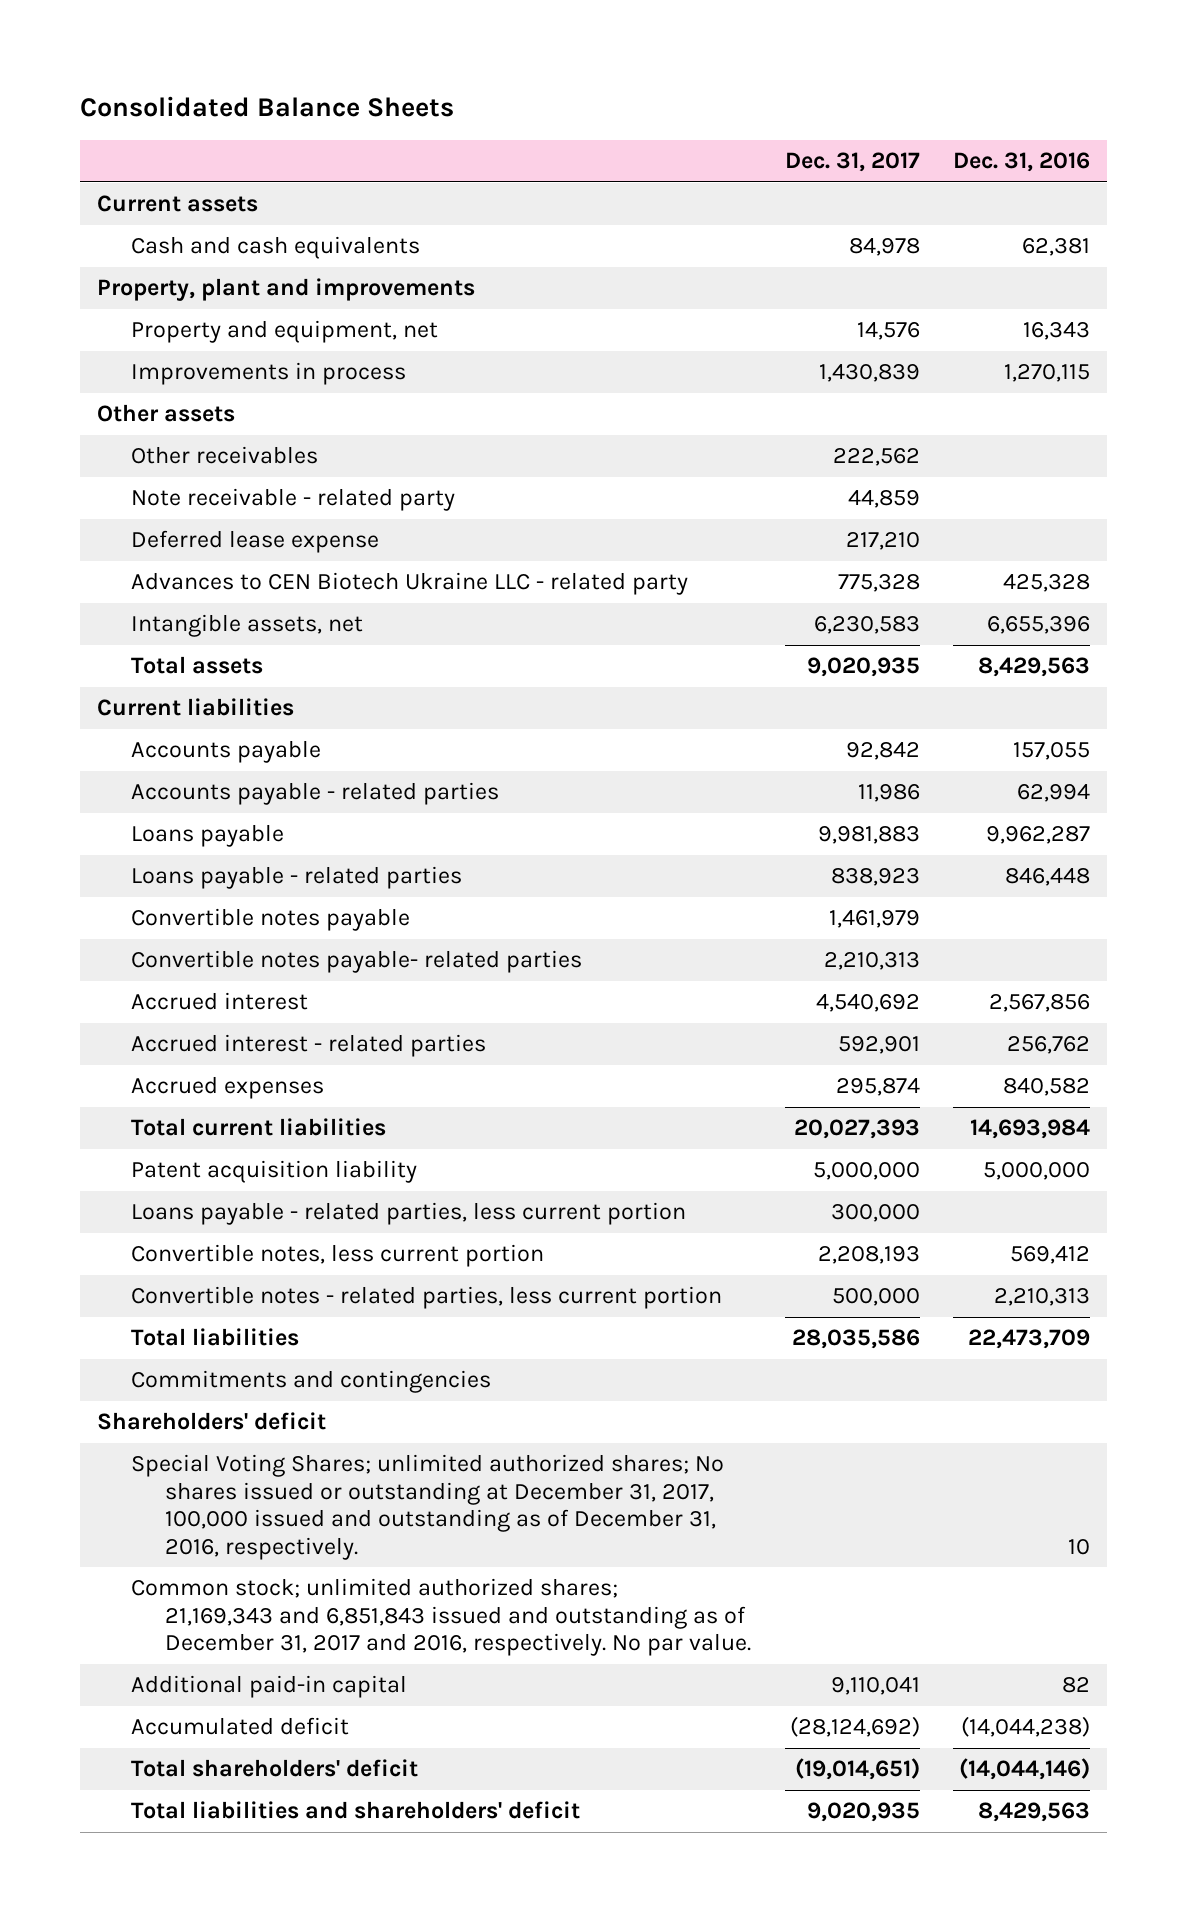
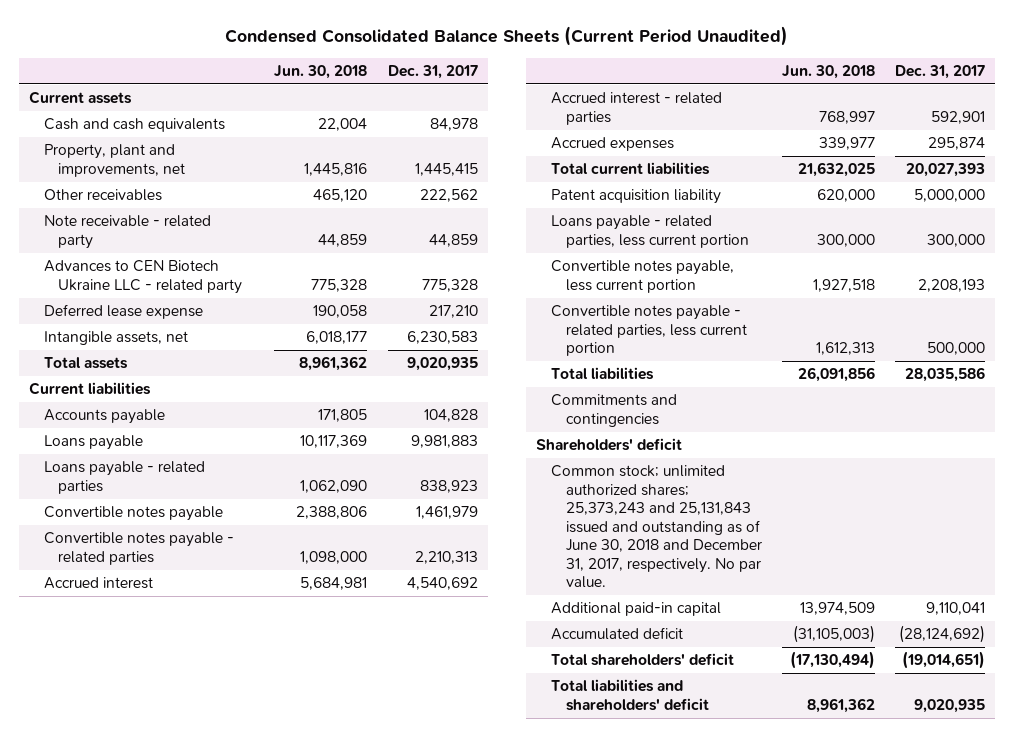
- Consolidated Balance Sheets
+ Condensed Consolidated Balance Sheets (Current Period Unaudited)
- | Dec. 31, 2017 | Dec. 31, 2016
+ | Jun. 30, 2018 | Dec. 31, 2017
- Property, plant and improvements
- Property and equipment, net | 14,576 | 16,343
- Improvements in process | 1,430,839 | 1,270,115
- Other assets
+ Property, plant and improvements, net | 1,445,816 | 1,445,415
moved down: Deferred lease expense | 190,058 | 217,210
- Accounts payable | 92,842 | 157,055
- Accounts payable - related parties | 11,986 | 62,994
+ Accounts payable | 171,805 | 104,828
- Convertible notes payable- related parties | 2,210,313 |
+ Convertible notes payable - related parties | 1,098,000 | 2,210,313
- Convertible notes, less current portion | 2,208,193 | 569,412
- Convertible notes - related parties, less current portion | 500,000 | 2,210,313
+ Convertible notes payable, less current portion | 1,927,518 | 2,208,193
+ Convertible notes payable - related parties, less current portion | 1,612,313 | 500,000
- Special Voting Shares; unlimited authorized shares; No shares issued or outstanding at December 31, 2017, 100,000 issued and outstanding as of December 31, 2016, respectively. | | 10
- Common stock; unlimited authorized shares; 21,169,343 and 6,851,843 issued and outstanding as of December 31, 2017 and 2016, respectively. No par value.
+ Common stock; unlimited authorized shares; 25,373,243 and 25,131,843 issued and outstanding as of June 30, 2018 and December 31, 2017, respectively. No par value.

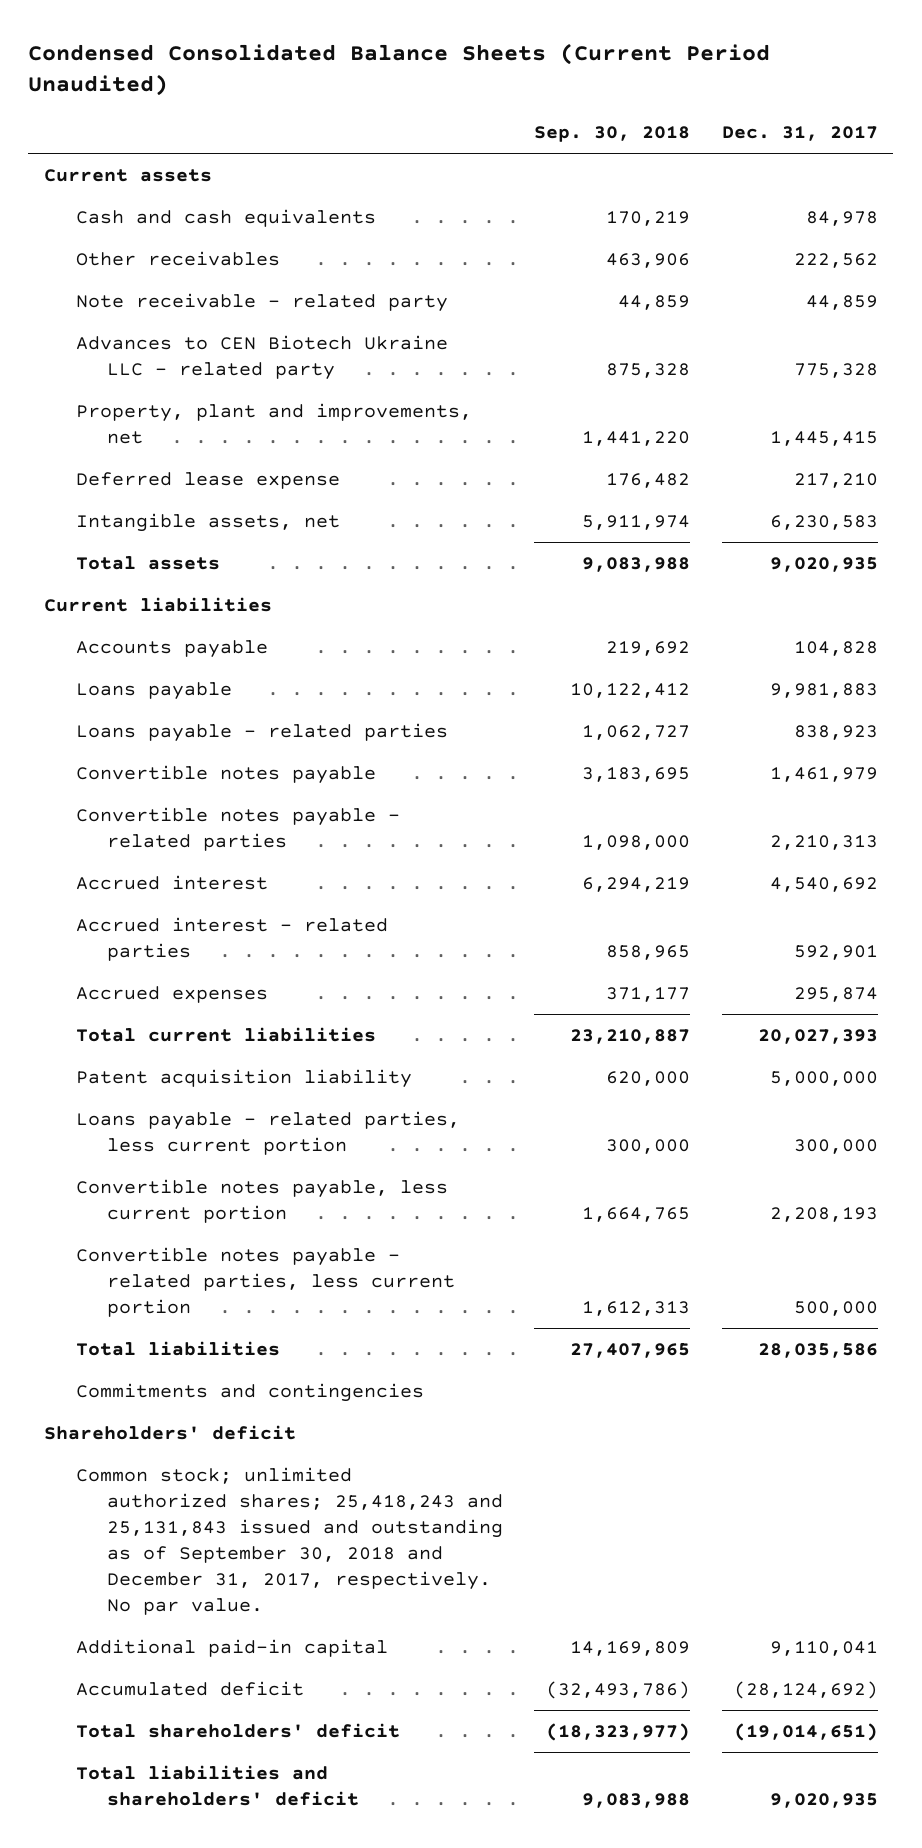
- | Jun. 30, 2018 | Dec. 31, 2017
+ | Sep. 30, 2018 | Dec. 31, 2017
moved down: Property, plant and improvements, net | 1,441,220 | 1,445,415
- Common stock; unlimited authorized shares; 25,373,243 and 25,131,843 issued and outstanding as of June 30, 2018 and December 31, 2017, respectively. No par value.
+ Common stock; unlimited authorized shares; 25,418,243 and 25,131,843 issued and outstanding as of September 30, 2018 and December 31, 2017, respectively. No par value.

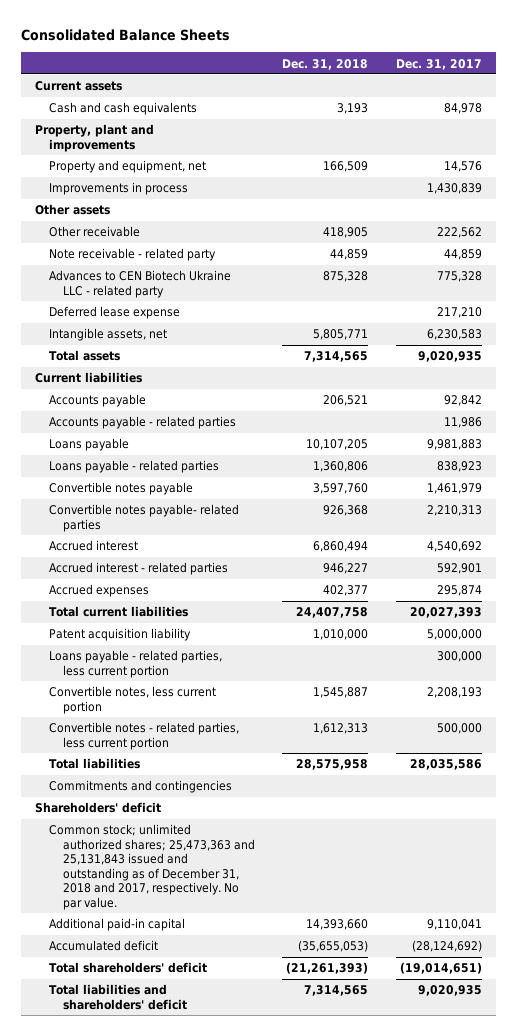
- Condensed Consolidated Balance Sheets (Current Period Unaudited)
+ Consolidated Balance Sheets
- | Sep. 30, 2018 | Dec. 31, 2017
+ | Dec. 31, 2018 | Dec. 31, 2017
- Other receivables | 463,906 | 222,562
+ Property, plant and improvements
+ Property and equipment, net | 166,509 | 14,576
+ Improvements in process | | 1,430,839
+ Other assets
+ Other receivable | 418,905 | 222,562
- Property, plant and improvements, net | 1,441,220 | 1,445,415
- Accounts payable | 219,692 | 104,828
+ Accounts payable | 206,521 | 92,842
+ Accounts payable - related parties | | 11,986
- Convertible notes payable - related parties | 1,098,000 | 2,210,313
+ Convertible notes payable- related parties | 926,368 | 2,210,313
- Convertible notes payable, less current portion | 1,664,765 | 2,208,193
- Convertible notes payable - related parties, less current portion | 1,612,313 | 500,000
+ Convertible notes, less current portion | 1,545,887 | 2,208,193
+ Convertible notes - related parties, less current portion | 1,612,313 | 500,000
- Common stock; unlimited authorized shares; 25,418,243 and 25,131,843 issued and outstanding as of September 30, 2018 and December 31, 2017, respectively. No par value.
+ Common stock; unlimited authorized shares; 25,473,363 and 25,131,843 issued and outstanding as of December 31, 2018 and 2017, respectively. No par value.

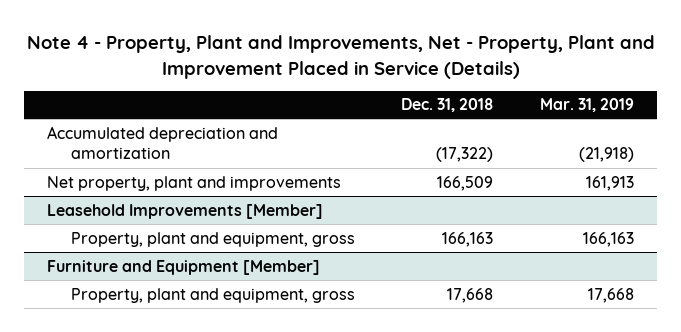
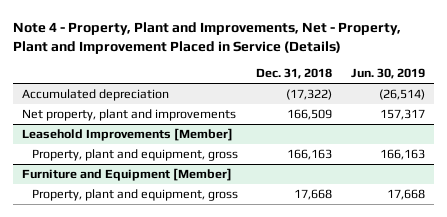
- | Dec. 31, 2018 | Mar. 31, 2019
+ | Dec. 31, 2018 | Jun. 30, 2019
- Accumulated depreciation and amortization | (17,322) | (21,918)
+ Accumulated depreciation | (17,322) | (26,514)

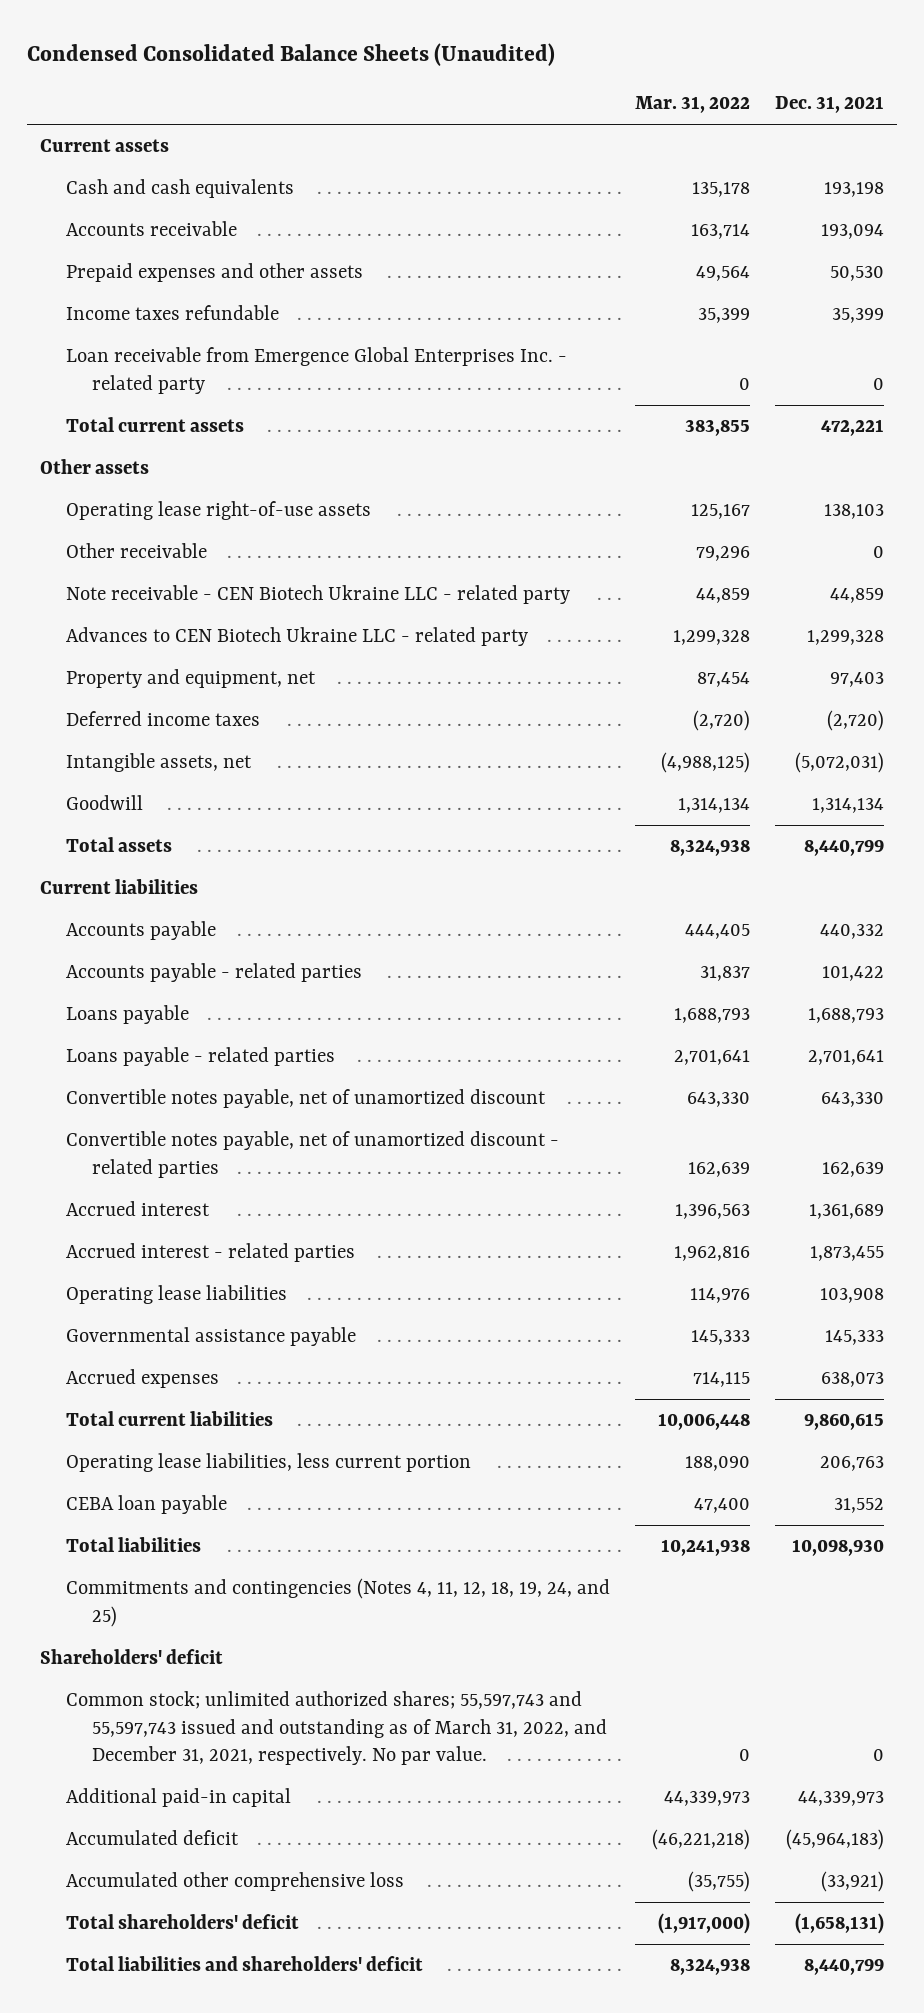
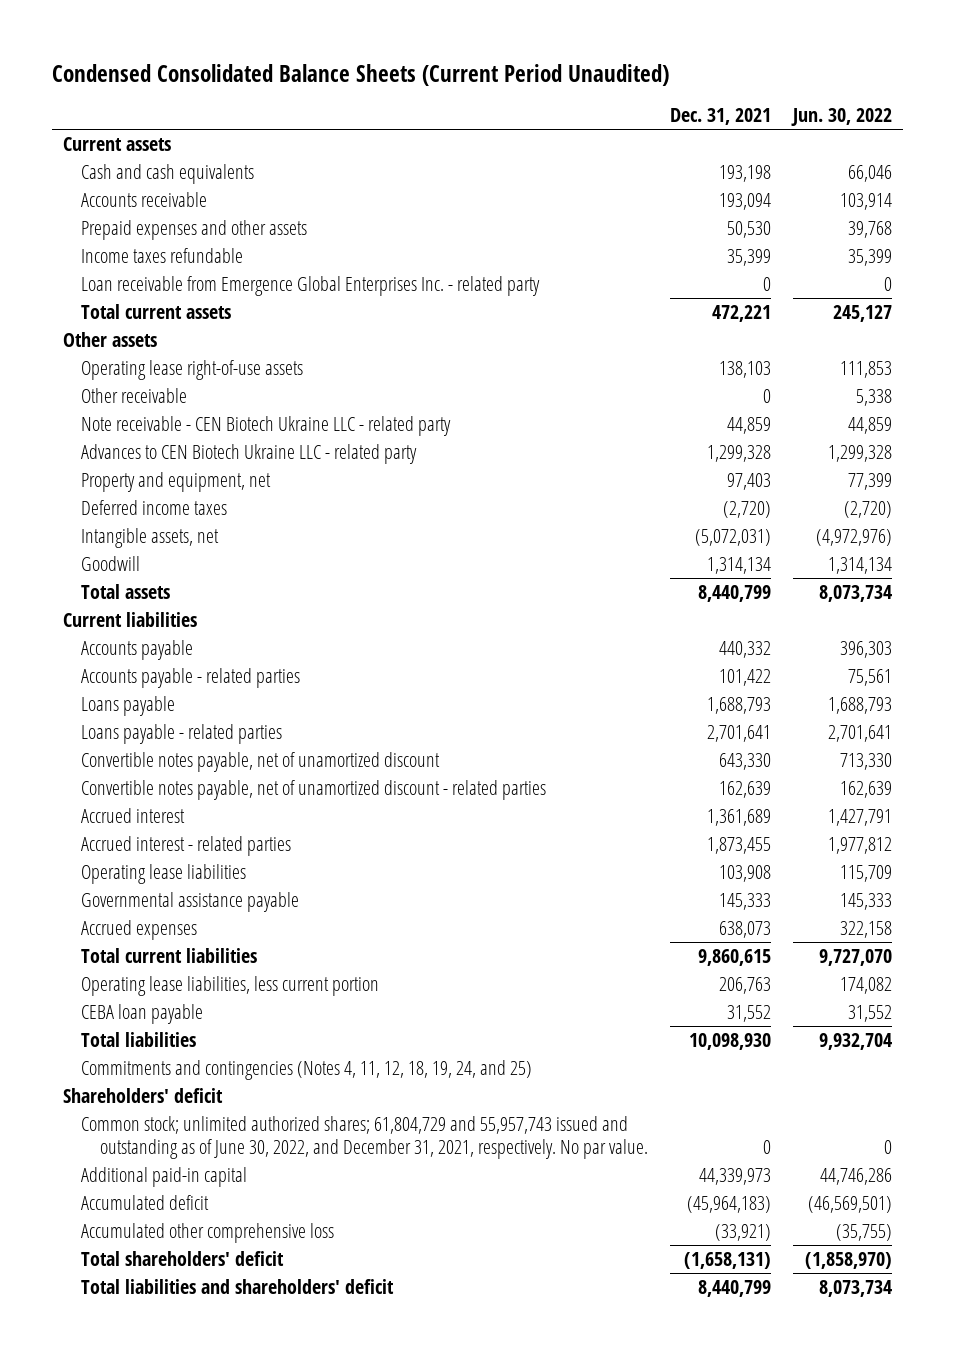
- Condensed Consolidated Balance Sheets (Unaudited)
+ Condensed Consolidated Balance Sheets (Current Period Unaudited)
- | Mar. 31, 2022 | Dec. 31, 2021
+ | Dec. 31, 2021 | Jun. 30, 2022
- Common stock; unlimited authorized shares; 55,597,743 and 55,597,743 issued and outstanding as of March 31, 2022, and December 31, 2021, respectively. No par value. | 0 | 0
+ Common stock; unlimited authorized shares; 61,804,729 and 55,957,743 issued and outstanding as of June 30, 2022, and December 31, 2021, respectively. No par value. | 0 | 0

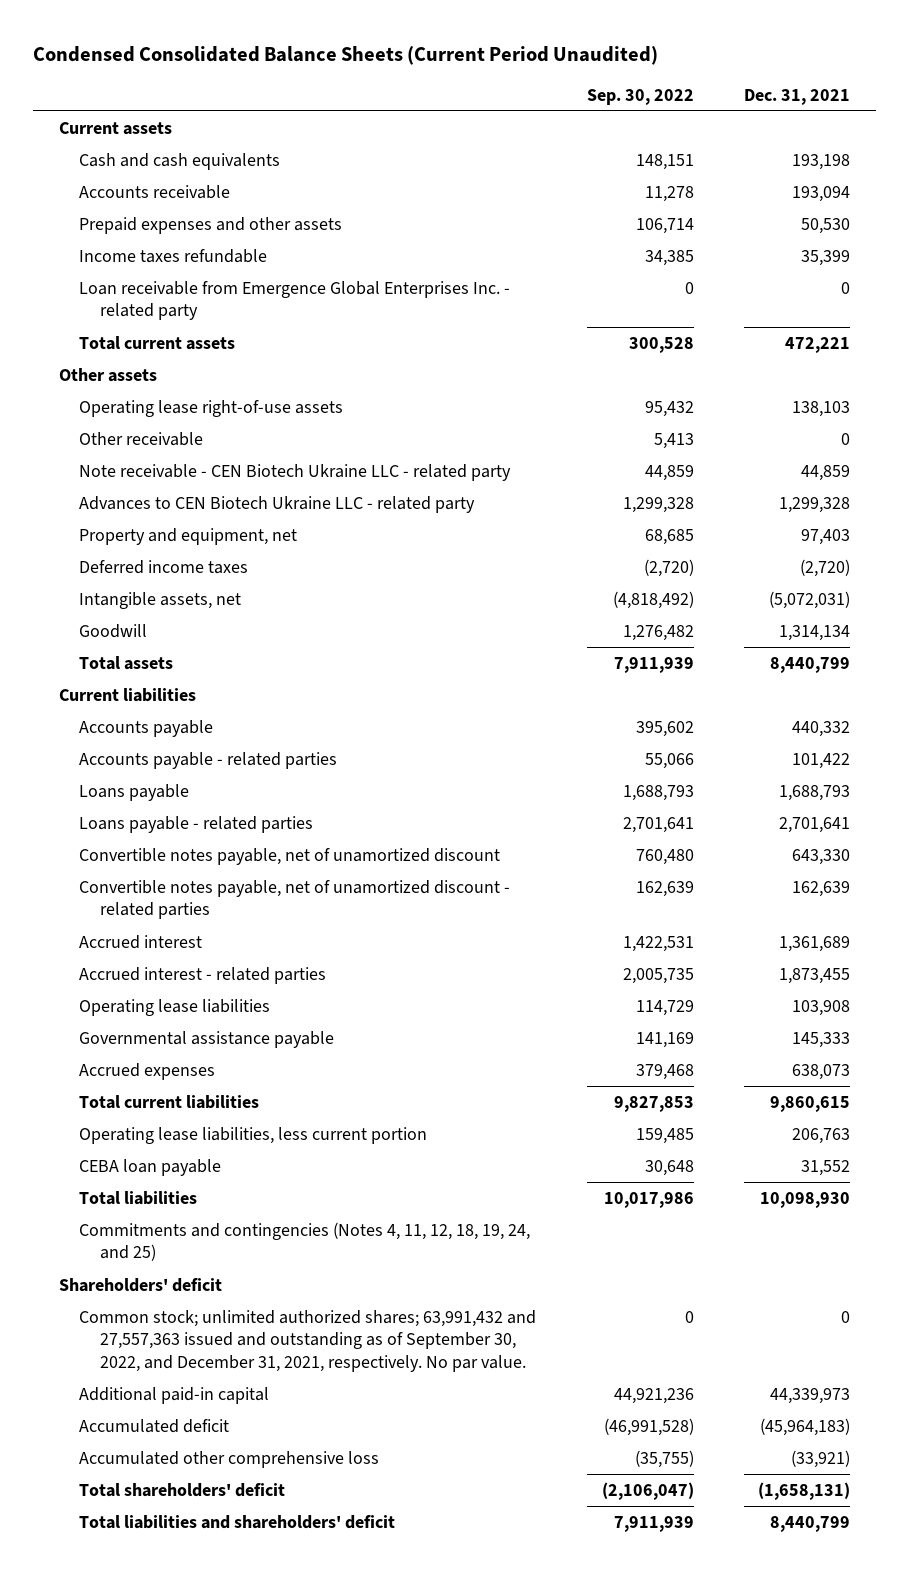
- | Dec. 31, 2021 | Jun. 30, 2022
+ | Sep. 30, 2022 | Dec. 31, 2021
- Common stock; unlimited authorized shares; 61,804,729 and 55,957,743 issued and outstanding as of June 30, 2022, and December 31, 2021, respectively. No par value. | 0 | 0
+ Common stock; unlimited authorized shares; 63,991,432 and 27,557,363 issued and outstanding as of September 30, 2022, and December 31, 2021, respectively. No par value. | 0 | 0

